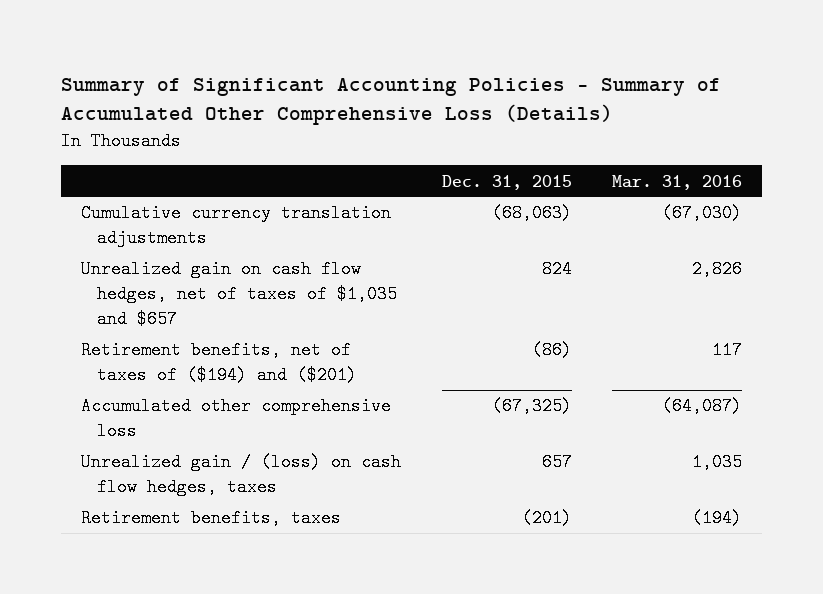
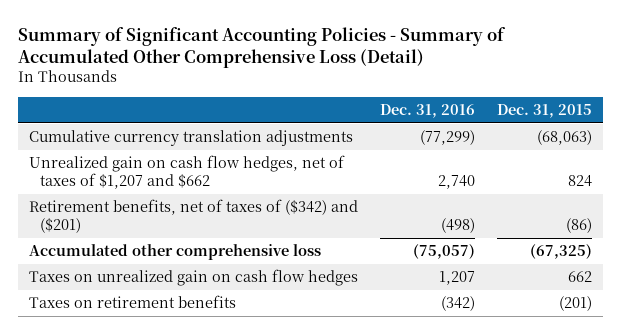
- Summary of Significant Accounting Policies - Summary of Accumulated Other Comprehensive Loss (Details)
+ Summary of Significant Accounting Policies - Summary of Accumulated Other Comprehensive Loss (Detail)
- | Dec. 31, 2015 | Mar. 31, 2016
+ | Dec. 31, 2016 | Dec. 31, 2015
- Unrealized gain on cash flow hedges, net of taxes of $1,035 and $657 | 824 | 2,826
- Retirement benefits, net of taxes of ($194) and ($201) | (86) | 117
+ Unrealized gain on cash flow hedges, net of taxes of $1,207 and $662 | 2,740 | 824
+ Retirement benefits, net of taxes of ($342) and ($201) | (498) | (86)
- Unrealized gain / (loss) on cash flow hedges, taxes | 657 | 1,035
- Retirement benefits, taxes | (201) | (194)
+ Taxes on unrealized gain on cash flow hedges | 1,207 | 662
+ Taxes on retirement benefits | (342) | (201)

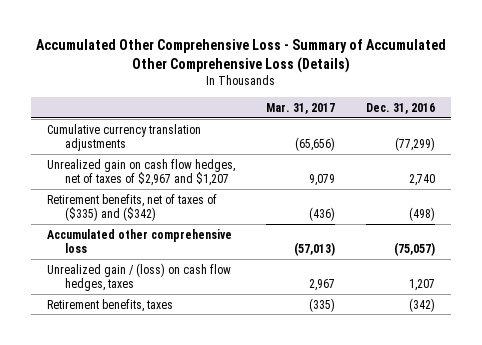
- Summary of Significant Accounting Policies - Summary of Accumulated Other Comprehensive Loss (Detail)
+ Accumulated Other Comprehensive Loss - Summary of Accumulated Other Comprehensive Loss (Details)
- | Dec. 31, 2016 | Dec. 31, 2015
+ | Mar. 31, 2017 | Dec. 31, 2016
- Unrealized gain on cash flow hedges, net of taxes of $1,207 and $662 | 2,740 | 824
- Retirement benefits, net of taxes of ($342) and ($201) | (498) | (86)
+ Unrealized gain on cash flow hedges, net of taxes of $2,967 and $1,207 | 9,079 | 2,740
+ Retirement benefits, net of taxes of ($335) and ($342) | (436) | (498)
- Taxes on unrealized gain on cash flow hedges | 1,207 | 662
- Taxes on retirement benefits | (342) | (201)
+ Unrealized gain / (loss) on cash flow hedges, taxes | 2,967 | 1,207
+ Retirement benefits, taxes | (335) | (342)

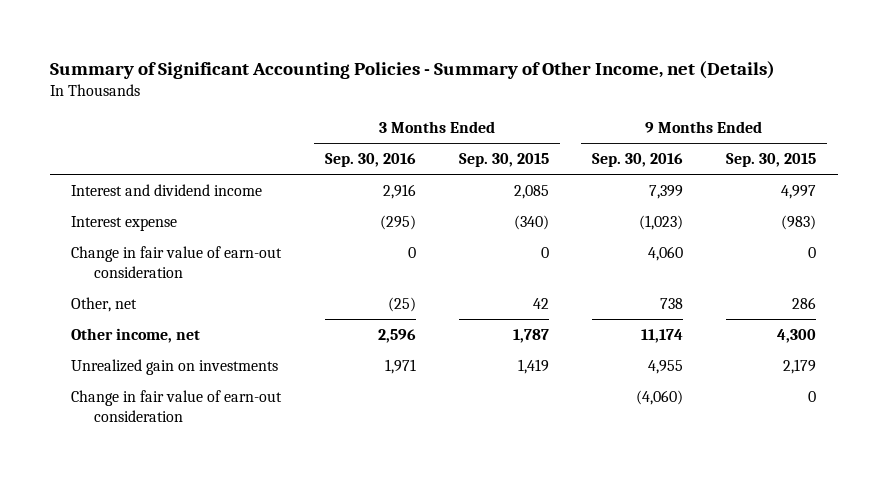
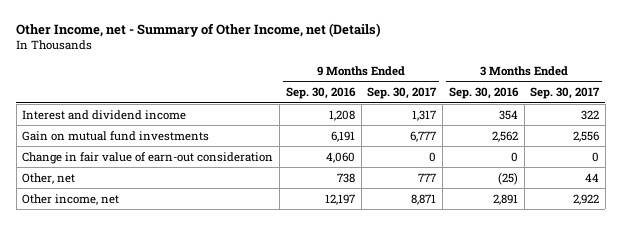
- Summary of Significant Accounting Policies - Summary of Other Income, net (Details)
+ Other Income, net - Summary of Other Income, net (Details)
- | 3 Months Ended Sep. 30, 2016 | 3 Months Ended Sep. 30, 2015 | 9 Months Ended Sep. 30, 2016 | 9 Months Ended Sep. 30, 2015
+ | 9 Months Ended Sep. 30, 2016 | 9 Months Ended Sep. 30, 2017 | 3 Months Ended Sep. 30, 2016 | 3 Months Ended Sep. 30, 2017
- Interest and dividend income | 2,916 | 2,085 | 7,399 | 4,997
- Interest expense | (295) | (340) | (1,023) | (983)
+ Interest and dividend income | 1,208 | 1,317 | 354 | 322
+ Gain on mutual fund investments | 6,191 | 6,777 | 2,562 | 2,556
- Other income, net | 2,596 | 1,787 | 11,174 | 4,300
- Unrealized gain on investments | 1,971 | 1,419 | 4,955 | 2,179
- Change in fair value of earn-out consideration | | | (4,060) | 0
+ Other income, net | 12,197 | 8,871 | 2,891 | 2,922

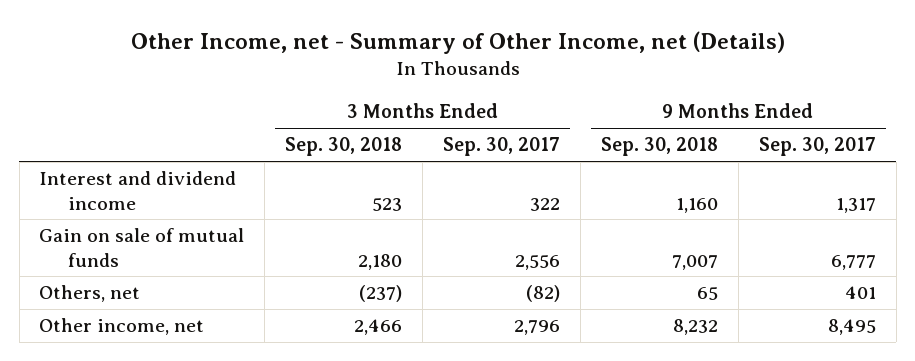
- | 9 Months Ended Sep. 30, 2016 | 9 Months Ended Sep. 30, 2017 | 3 Months Ended Sep. 30, 2016 | 3 Months Ended Sep. 30, 2017
+ | 3 Months Ended Sep. 30, 2018 | 3 Months Ended Sep. 30, 2017 | 9 Months Ended Sep. 30, 2018 | 9 Months Ended Sep. 30, 2017
- Gain on mutual fund investments | 6,191 | 6,777 | 2,562 | 2,556
- Change in fair value of earn-out consideration | 4,060 | 0 | 0 | 0
- Other, net | 738 | 777 | (25) | 44
- Other income, net | 12,197 | 8,871 | 2,891 | 2,922
+ Gain on sale of mutual funds | 2,180 | 2,556 | 7,007 | 6,777
+ Others, net | (237) | (82) | 65 | 401
+ Other income, net | 2,466 | 2,796 | 8,232 | 8,495

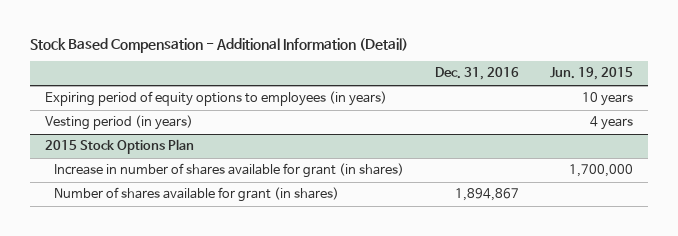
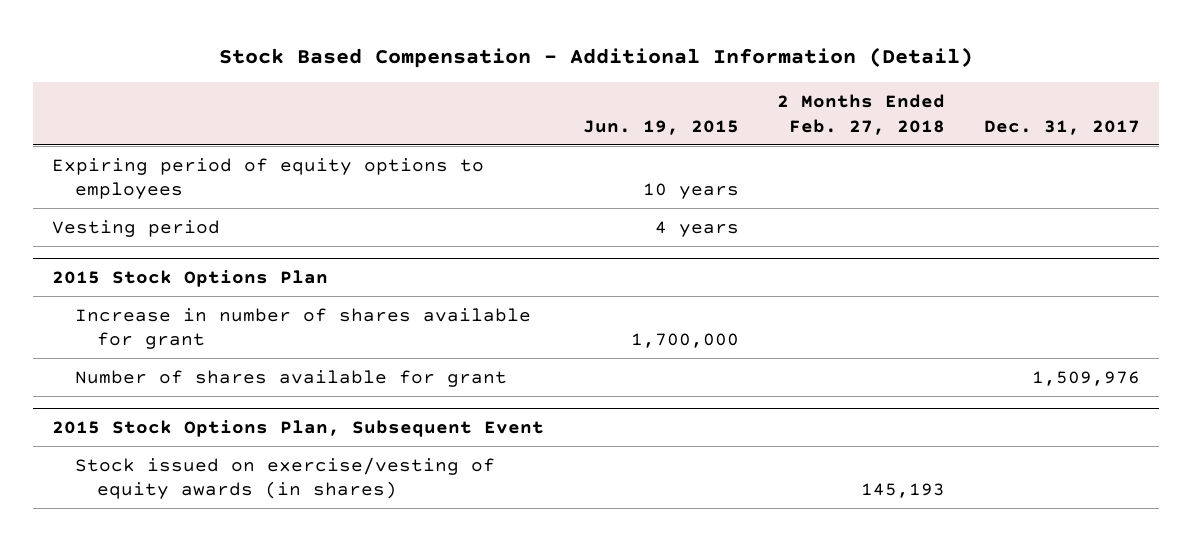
- | Dec. 31, 2016 | Jun. 19, 2015
+ | Jun. 19, 2015 | 2 Months Ended Feb. 27, 2018 | Dec. 31, 2017
- Expiring period of equity options to employees (in years) | | 10 years
- Vesting period (in years) | | 4 years
+ Expiring period of equity options to employees | 10 years | |
+ Vesting period | 4 years | |
@ 2015 Stock Options Plan
- Increase in number of shares available for grant (in shares) | | 1,700,000
- Number of shares available for grant (in shares) | 1,894,867 |
+ Increase in number of shares available for grant | 1,700,000 | |
+ Number of shares available for grant | | | 1,509,976
+ 2015 Stock Options Plan, Subsequent Event
+ Stock issued on exercise/vesting of equity awards (in shares) | | 145,193 |

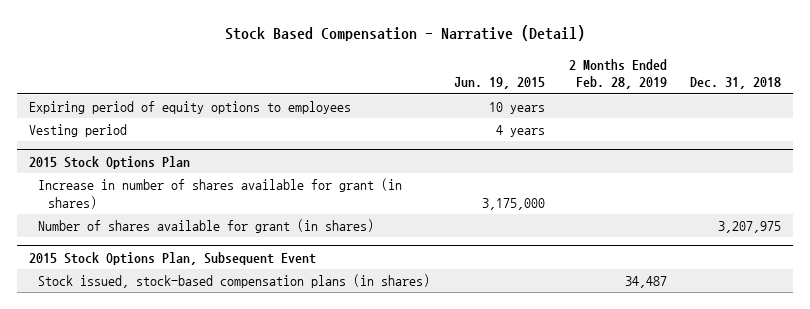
- Stock Based Compensation - Additional Information (Detail)
+ Stock Based Compensation - Narrative (Detail)
- | Jun. 19, 2015 | 2 Months Ended Feb. 27, 2018 | Dec. 31, 2017
+ | Jun. 19, 2015 | 2 Months Ended Feb. 28, 2019 | Dec. 31, 2018
@ 2015 Stock Options Plan
- Increase in number of shares available for grant | 1,700,000 | |
- Number of shares available for grant | | | 1,509,976
+ Increase in number of shares available for grant (in shares) | 3,175,000 | |
+ Number of shares available for grant (in shares) | | | 3,207,975
@ 2015 Stock Options Plan, Subsequent Event
- Stock issued on exercise/vesting of equity awards (in shares) | | 145,193 |
+ Stock issued, stock-based compensation plans (in shares) | | 34,487 |

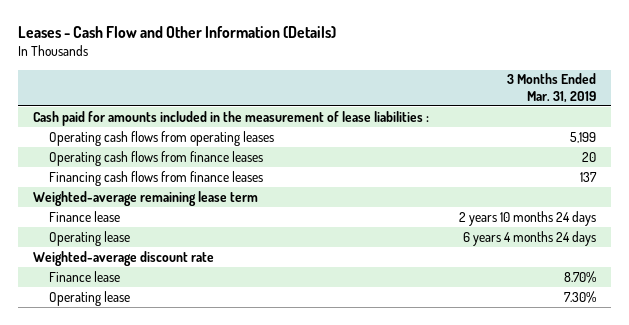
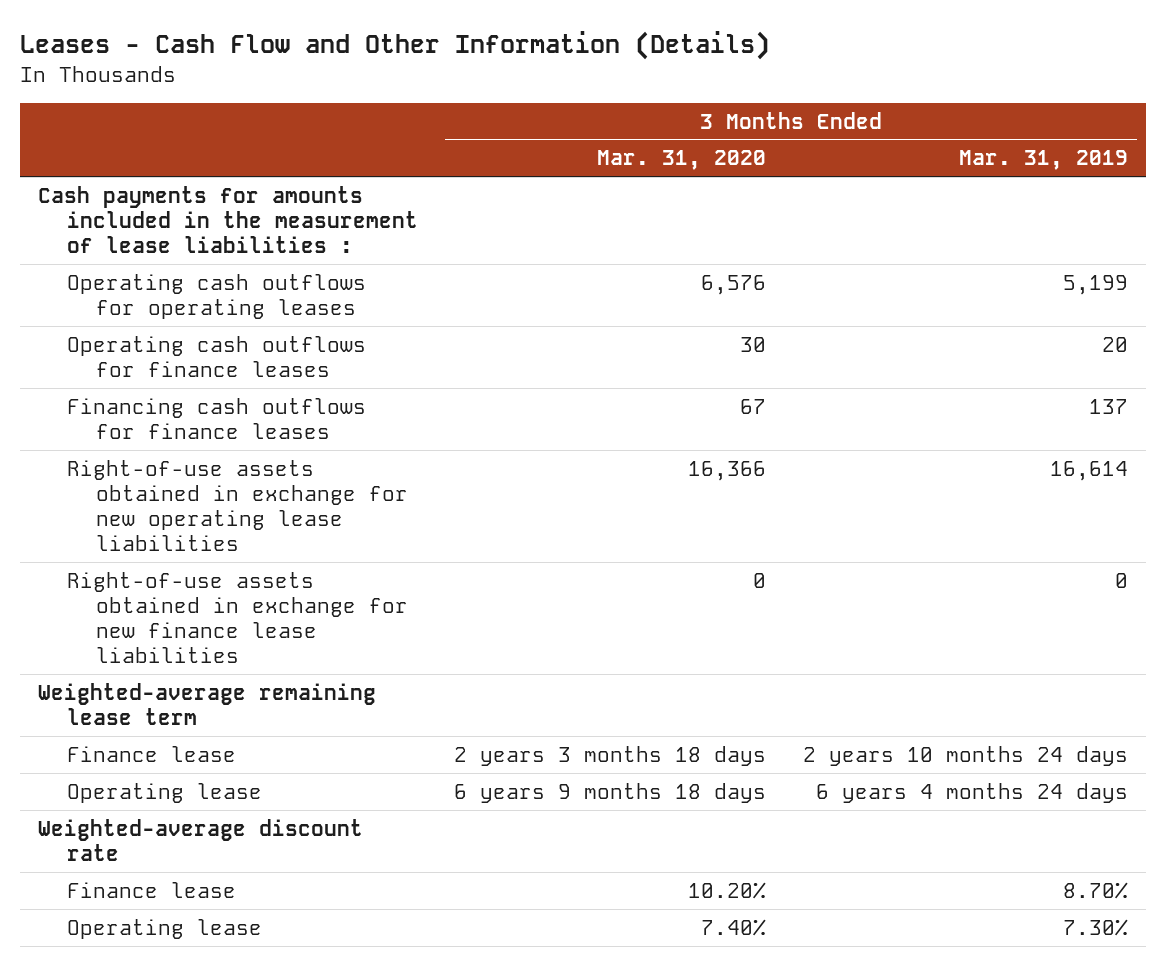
- | 3 Months Ended Mar. 31, 2019
+ | 3 Months Ended Mar. 31, 2020 | 3 Months Ended Mar. 31, 2019
- Cash paid for amounts included in the measurement of lease liabilities :
- Operating cash flows from operating leases | 5,199
- Operating cash flows from finance leases | 20
- Financing cash flows from finance leases | 137
+ Cash payments for amounts included in the measurement of lease liabilities :
+ Operating cash outflows for operating leases | 6,576 | 5,199
+ Operating cash outflows for finance leases | 30 | 20
+ Financing cash outflows for finance leases | 67 | 137
+ Right-of-use assets obtained in exchange for new operating lease liabilities | 16,366 | 16,614
+ Right-of-use assets obtained in exchange for new finance lease liabilities | 0 | 0

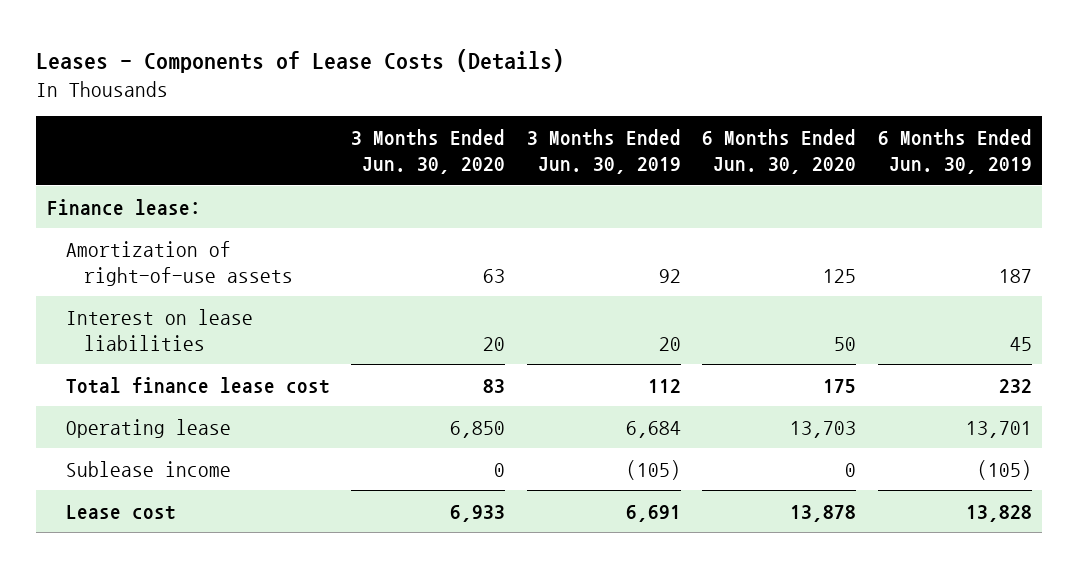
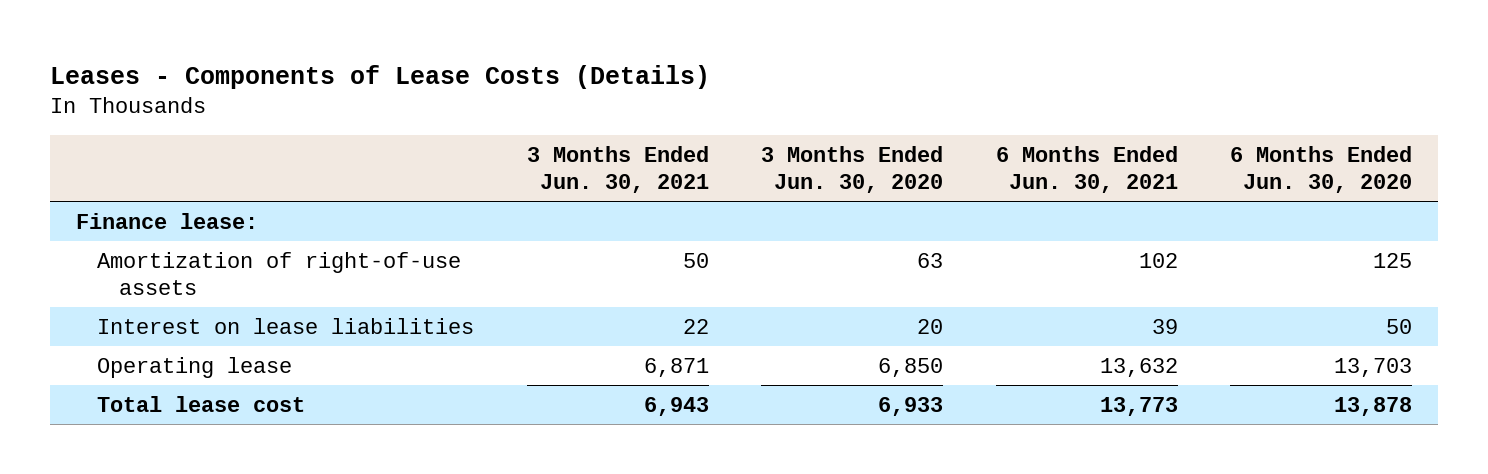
- | 3 Months Ended Jun. 30, 2020 | 3 Months Ended Jun. 30, 2019 | 6 Months Ended Jun. 30, 2020 | 6 Months Ended Jun. 30, 2019
+ | 3 Months Ended Jun. 30, 2021 | 3 Months Ended Jun. 30, 2020 | 6 Months Ended Jun. 30, 2021 | 6 Months Ended Jun. 30, 2020
- Total finance lease cost | 83 | 112 | 175 | 232
- Sublease income | 0 | (105) | 0 | (105)
- Lease cost | 6,933 | 6,691 | 13,878 | 13,828
+ Total lease cost | 6,943 | 6,933 | 13,773 | 13,878

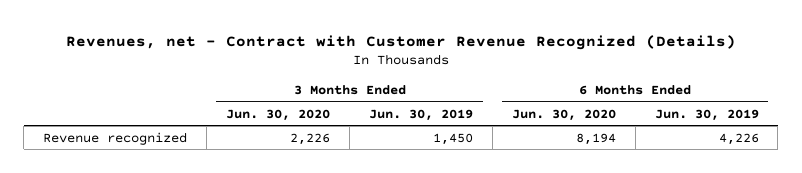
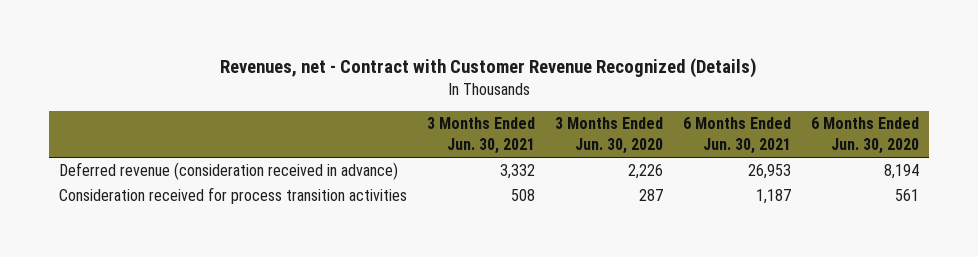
- | 3 Months Ended Jun. 30, 2020 | 3 Months Ended Jun. 30, 2019 | 6 Months Ended Jun. 30, 2020 | 6 Months Ended Jun. 30, 2019
+ | 3 Months Ended Jun. 30, 2021 | 3 Months Ended Jun. 30, 2020 | 6 Months Ended Jun. 30, 2021 | 6 Months Ended Jun. 30, 2020
- Revenue recognized | 2,226 | 1,450 | 8,194 | 4,226
+ Deferred revenue (consideration received in advance) | 3,332 | 2,226 | 26,953 | 8,194
+ Consideration received for process transition activities | 508 | 287 | 1,187 | 561

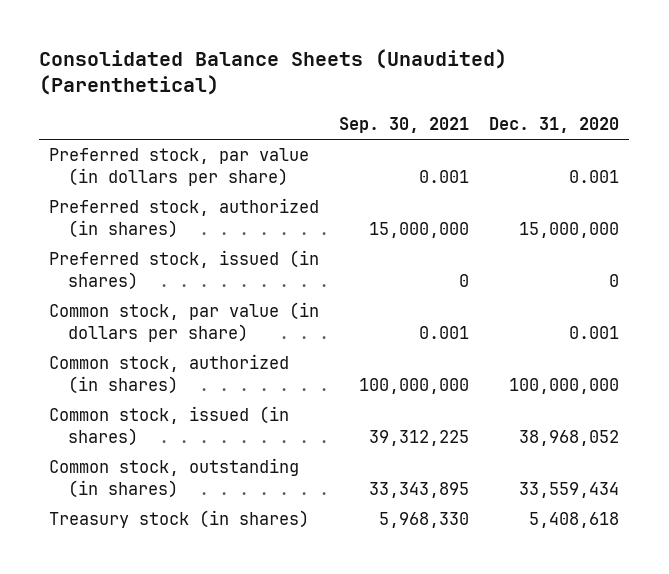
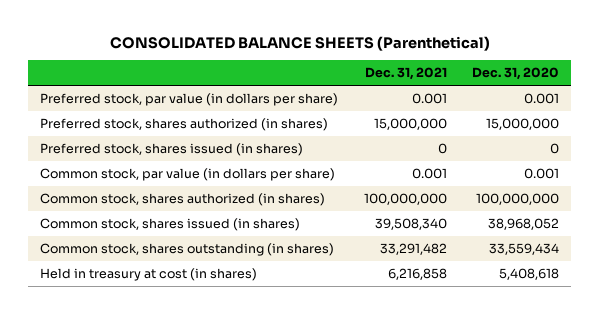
- Consolidated Balance Sheets (Unaudited) (Parenthetical)
+ CONSOLIDATED BALANCE SHEETS (Parenthetical)
- | Sep. 30, 2021 | Dec. 31, 2020
+ | Dec. 31, 2021 | Dec. 31, 2020
- Preferred stock, authorized (in shares) | 15,000,000 | 15,000,000
- Preferred stock, issued (in shares) | 0 | 0
+ Preferred stock, shares authorized (in shares) | 15,000,000 | 15,000,000
+ Preferred stock, shares issued (in shares) | 0 | 0
- Common stock, authorized (in shares) | 100,000,000 | 100,000,000
- Common stock, issued (in shares) | 39,312,225 | 38,968,052
- Common stock, outstanding (in shares) | 33,343,895 | 33,559,434
- Treasury stock (in shares) | 5,968,330 | 5,408,618
+ Common stock, shares authorized (in shares) | 100,000,000 | 100,000,000
+ Common stock, shares issued (in shares) | 39,508,340 | 38,968,052
+ Common stock, shares outstanding (in shares) | 33,291,482 | 33,559,434
+ Held in treasury at cost (in shares) | 6,216,858 | 5,408,618

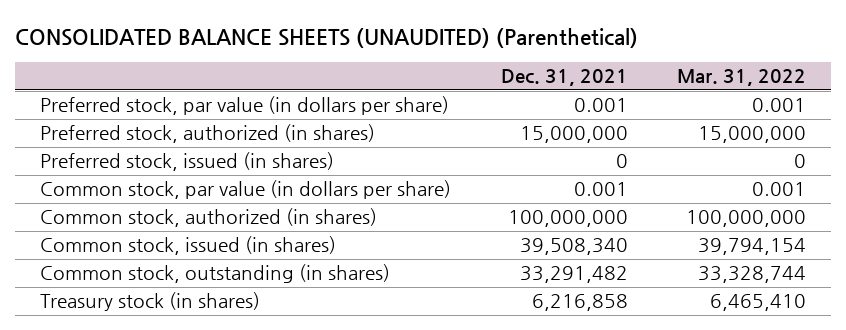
- CONSOLIDATED BALANCE SHEETS (Parenthetical)
+ CONSOLIDATED BALANCE SHEETS (UNAUDITED) (Parenthetical)
- | Dec. 31, 2021 | Dec. 31, 2020
+ | Dec. 31, 2021 | Mar. 31, 2022
- Preferred stock, shares authorized (in shares) | 15,000,000 | 15,000,000
- Preferred stock, shares issued (in shares) | 0 | 0
+ Preferred stock, authorized (in shares) | 15,000,000 | 15,000,000
+ Preferred stock, issued (in shares) | 0 | 0
- Common stock, shares authorized (in shares) | 100,000,000 | 100,000,000
- Common stock, shares issued (in shares) | 39,508,340 | 38,968,052
- Common stock, shares outstanding (in shares) | 33,291,482 | 33,559,434
- Held in treasury at cost (in shares) | 6,216,858 | 5,408,618
+ Common stock, authorized (in shares) | 100,000,000 | 100,000,000
+ Common stock, issued (in shares) | 39,508,340 | 39,794,154
+ Common stock, outstanding (in shares) | 33,291,482 | 33,328,744
+ Treasury stock (in shares) | 6,216,858 | 6,465,410

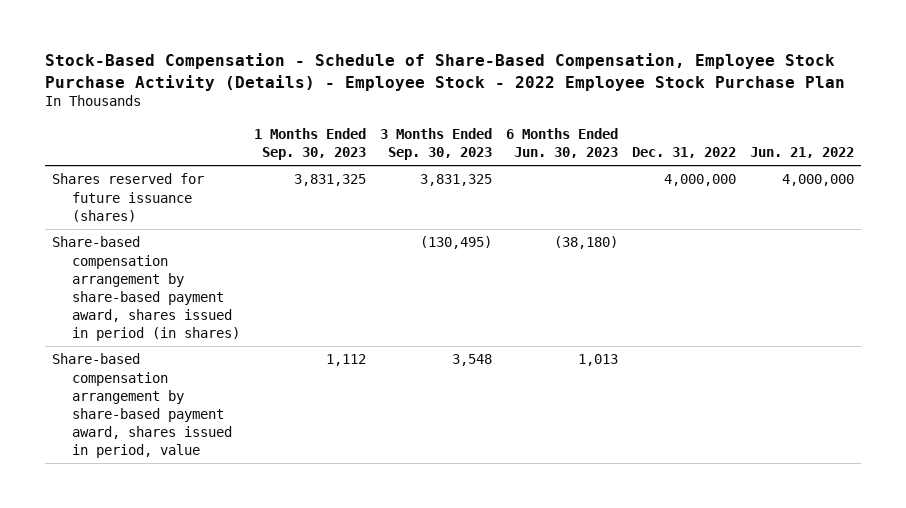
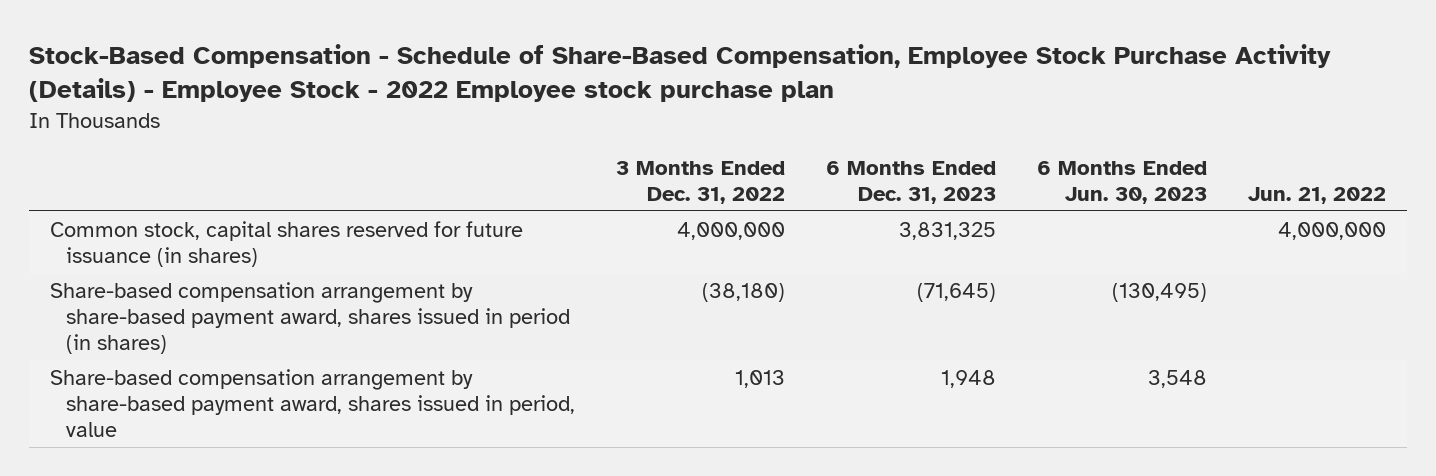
- Stock-Based Compensation - Schedule of Share-Based Compensation, Employee Stock Purchase Activity (Details) - Employee Stock - 2022 Employee Stock Purchase Plan
+ Stock-Based Compensation - Schedule of Share-Based Compensation, Employee Stock Purchase Activity (Details) - Employee Stock - 2022 Employee stock purchase plan
- | 1 Months Ended Sep. 30, 2023 | 3 Months Ended Sep. 30, 2023 | 6 Months Ended Jun. 30, 2023 | Dec. 31, 2022 | Jun. 21, 2022
+ | 3 Months Ended Dec. 31, 2022 | 6 Months Ended Dec. 31, 2023 | 6 Months Ended Jun. 30, 2023 | Jun. 21, 2022
- Shares reserved for future issuance (shares) | 3,831,325 | 3,831,325 | | 4,000,000 | 4,000,000
- Share-based compensation arrangement by share-based payment award, shares issued in period (in shares) | | (130,495) | (38,180) | |
- Share-based compensation arrangement by share-based payment award, shares issued in period, value | 1,112 | 3,548 | 1,013 | |
+ Common stock, capital shares reserved for future issuance (in shares) | 4,000,000 | 3,831,325 | | 4,000,000
+ Share-based compensation arrangement by share-based payment award, shares issued in period (in shares) | (38,180) | (71,645) | (130,495) |
+ Share-based compensation arrangement by share-based payment award, shares issued in period, value | 1,013 | 1,948 | 3,548 |

